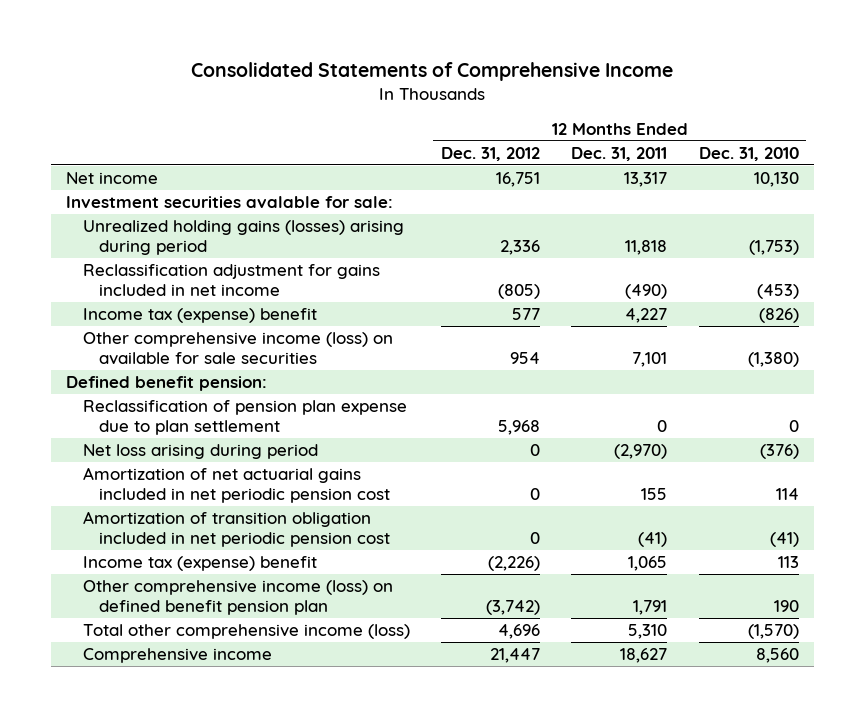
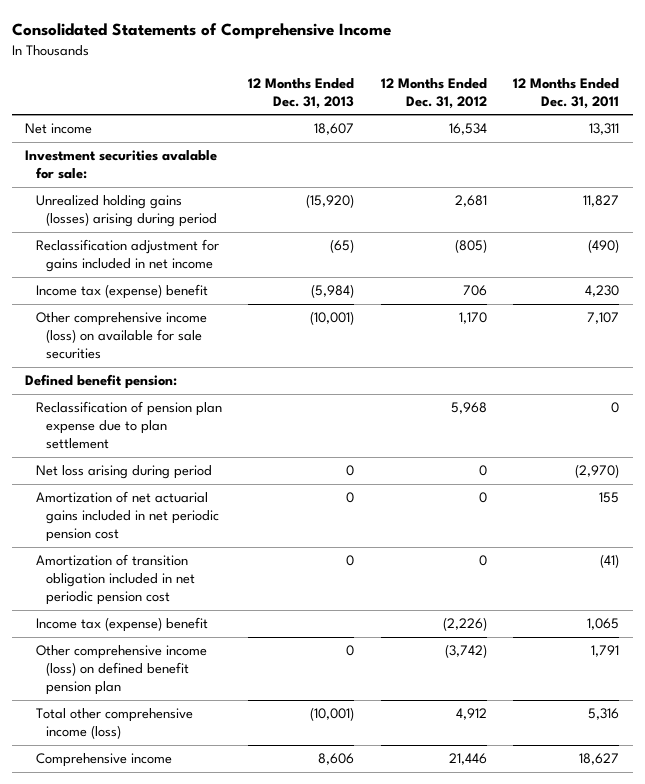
- | 12 Months Ended Dec. 31, 2012 | 12 Months Ended Dec. 31, 2011 | 12 Months Ended Dec. 31, 2010
+ | 12 Months Ended Dec. 31, 2013 | 12 Months Ended Dec. 31, 2012 | 12 Months Ended Dec. 31, 2011
- Net income | 16,751 | 13,317 | 10,130
+ Net income | 18,607 | 16,534 | 13,311
- Unrealized holding gains (losses) arising during period | 2,336 | 11,818 | (1,753)
+ Unrealized holding gains (losses) arising during period | (15,920) | 2,681 | 11,827
- Income tax (expense) benefit | 577 | 4,227 | (826)
- Other comprehensive income (loss) on available for sale securities | 954 | 7,101 | (1,380)
+ Income tax (expense) benefit | (5,984) | 706 | 4,230
+ Other comprehensive income (loss) on available for sale securities | (10,001) | 1,170 | 7,107
- Total other comprehensive income (loss) | 4,696 | 5,310 | (1,570)
- Comprehensive income | 21,447 | 18,627 | 8,560
+ Total other comprehensive income (loss) | (10,001) | 4,912 | 5,316
+ Comprehensive income | 8,606 | 21,446 | 18,627

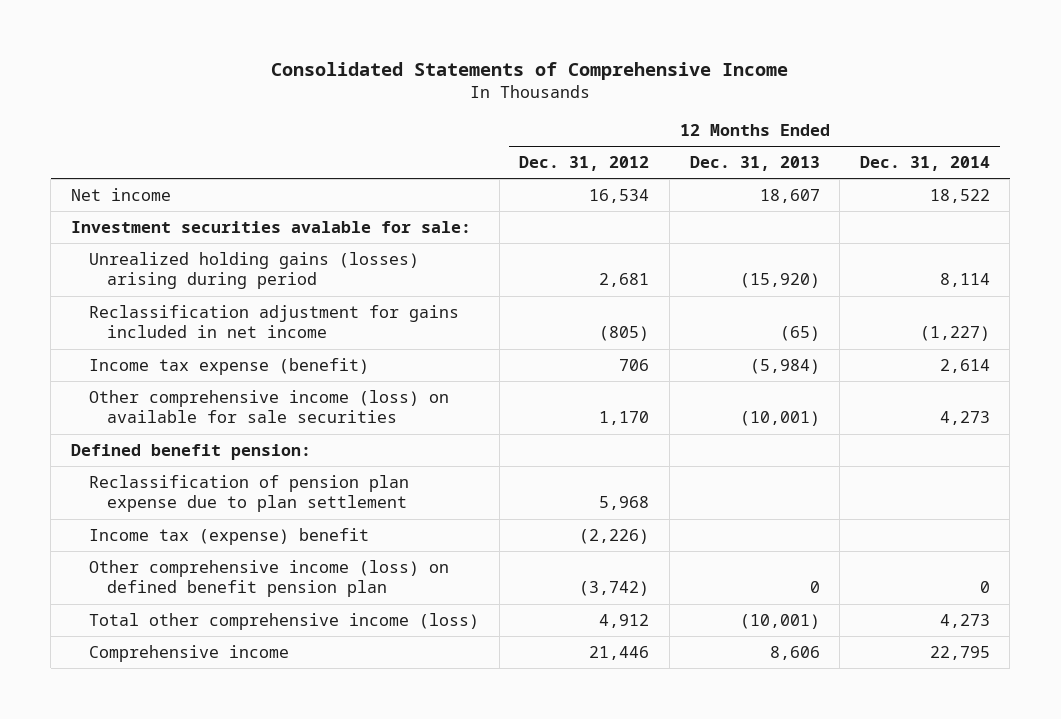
- | 12 Months Ended Dec. 31, 2013 | 12 Months Ended Dec. 31, 2012 | 12 Months Ended Dec. 31, 2011
+ | 12 Months Ended Dec. 31, 2012 | 12 Months Ended Dec. 31, 2013 | 12 Months Ended Dec. 31, 2014
- Income tax (expense) benefit | (5,984) | 706 | 4,230
+ Income tax expense (benefit) | 706 | (5,984) | 2,614
- Net loss arising during period | 0 | 0 | (2,970)
- Amortization of net actuarial gains included in net periodic pension cost | 0 | 0 | 155
- Amortization of transition obligation included in net periodic pension cost | 0 | 0 | (41)

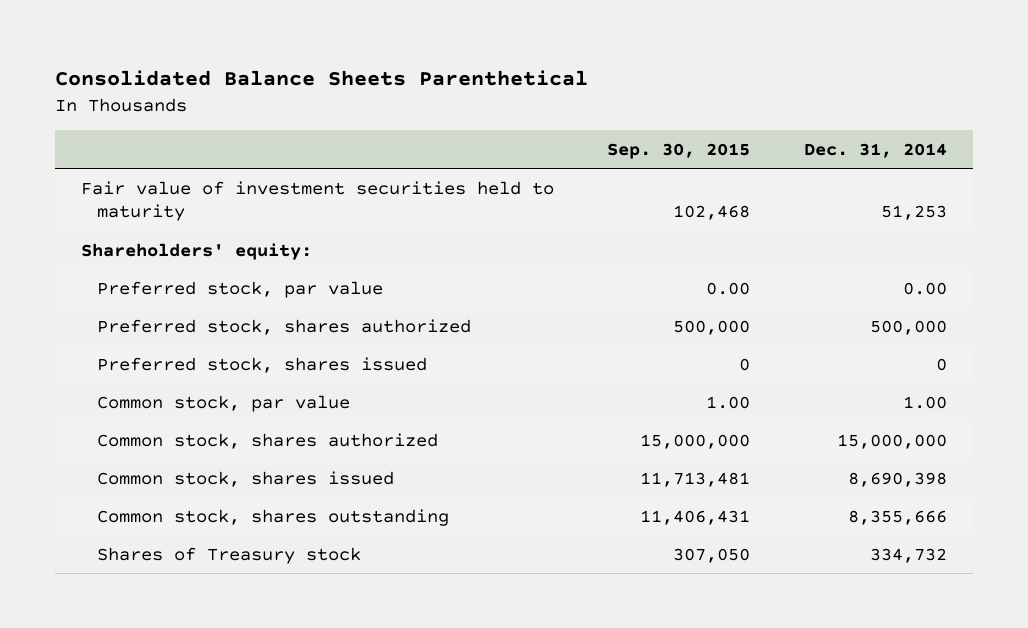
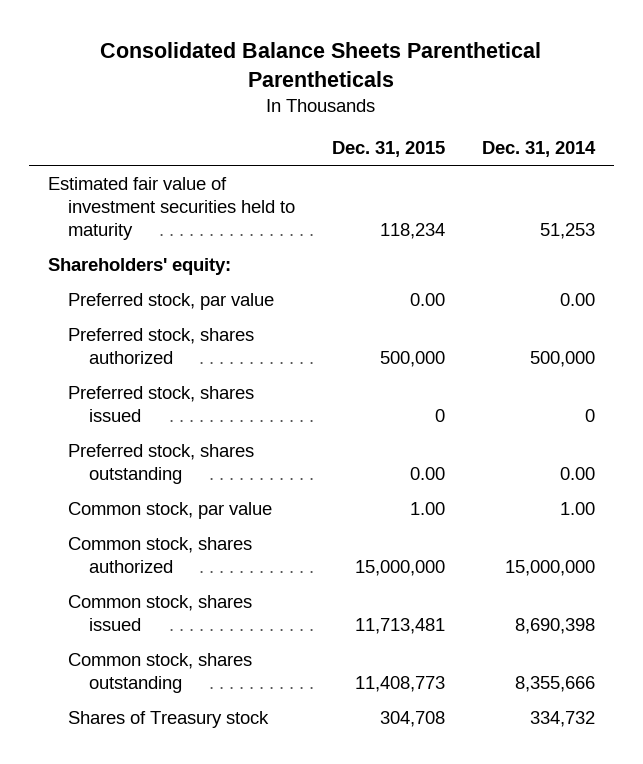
- Consolidated Balance Sheets Parenthetical
+ Consolidated Balance Sheets Parenthetical Parentheticals
- | Sep. 30, 2015 | Dec. 31, 2014
+ | Dec. 31, 2015 | Dec. 31, 2014
- Fair value of investment securities held to maturity | 102,468 | 51,253
+ Estimated fair value of investment securities held to maturity | 118,234 | 51,253
+ Preferred stock, shares outstanding | 0.00 | 0.00

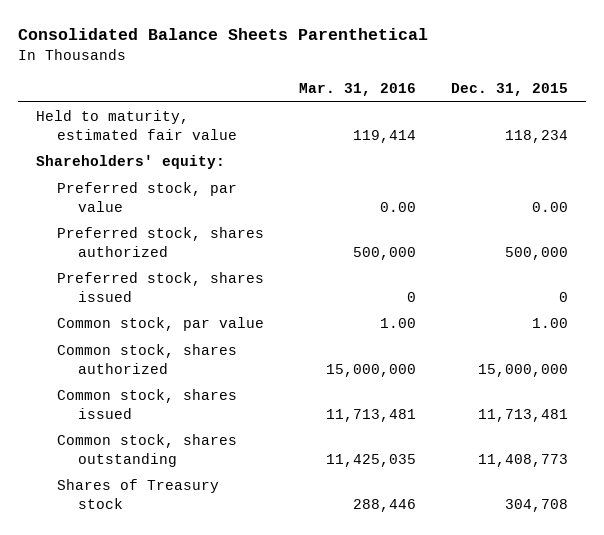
- Consolidated Balance Sheets Parenthetical Parentheticals
+ Consolidated Balance Sheets Parenthetical
- | Dec. 31, 2015 | Dec. 31, 2014
+ | Mar. 31, 2016 | Dec. 31, 2015
- Estimated fair value of investment securities held to maturity | 118,234 | 51,253
+ Held to maturity, estimated fair value | 119,414 | 118,234
- Preferred stock, shares outstanding | 0.00 | 0.00

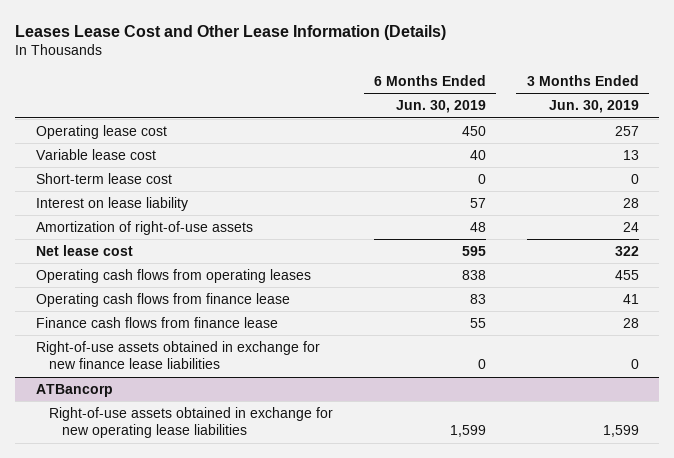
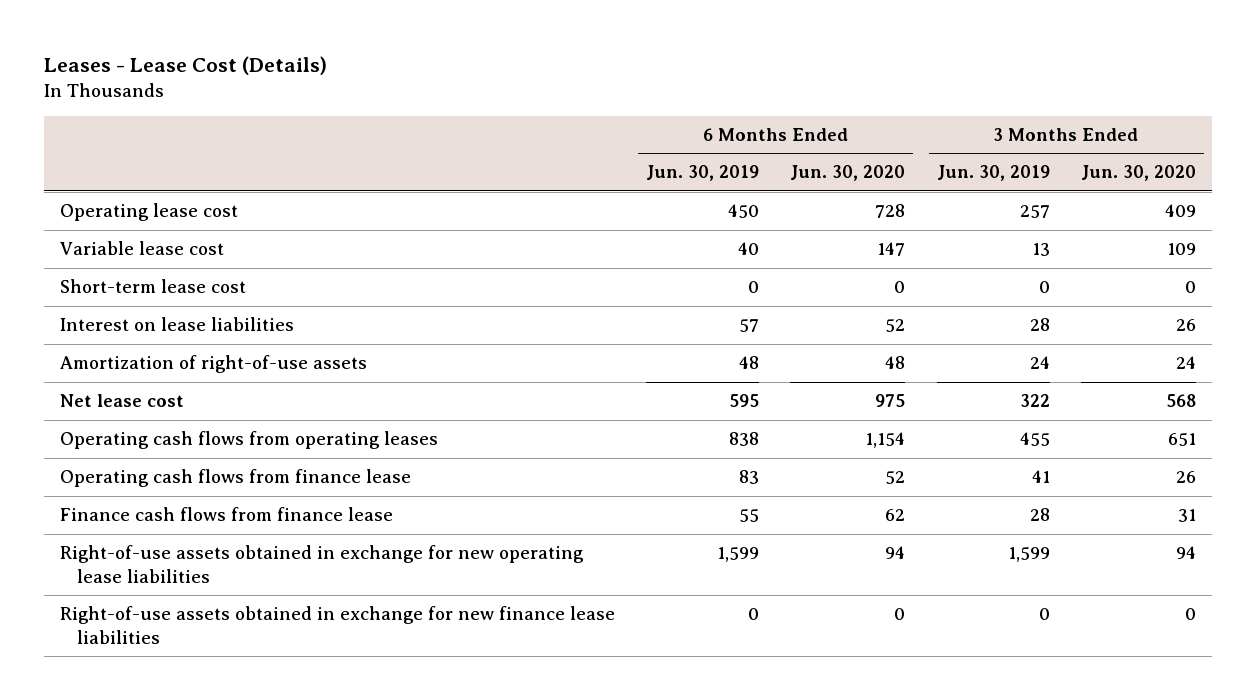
- Leases Lease Cost and Other Lease Information (Details)
+ Leases - Lease Cost (Details)
- | 6 Months Ended Jun. 30, 2019 | 3 Months Ended Jun. 30, 2019
+ | 6 Months Ended Jun. 30, 2019 | 6 Months Ended Jun. 30, 2020 | 3 Months Ended Jun. 30, 2019 | 3 Months Ended Jun. 30, 2020
- Interest on lease liability | 57 | 28
+ Interest on lease liabilities | 57 | 52 | 28 | 26
- ATBancorp
moved down: Right-of-use assets obtained in exchange for new finance lease liabilities | 0 | 0 | 0 | 0

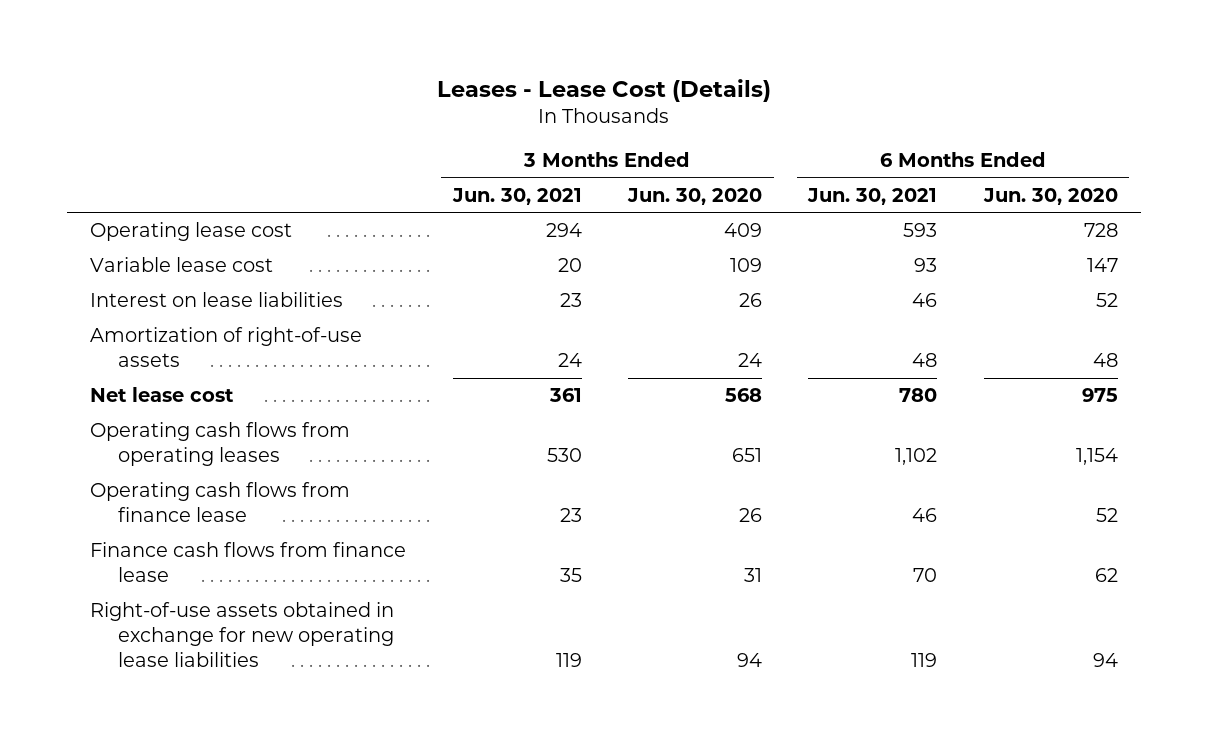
- | 6 Months Ended Jun. 30, 2019 | 6 Months Ended Jun. 30, 2020 | 3 Months Ended Jun. 30, 2019 | 3 Months Ended Jun. 30, 2020
+ | 3 Months Ended Jun. 30, 2021 | 3 Months Ended Jun. 30, 2020 | 6 Months Ended Jun. 30, 2021 | 6 Months Ended Jun. 30, 2020
- Short-term lease cost | 0 | 0 | 0 | 0
- Right-of-use assets obtained in exchange for new finance lease liabilities | 0 | 0 | 0 | 0

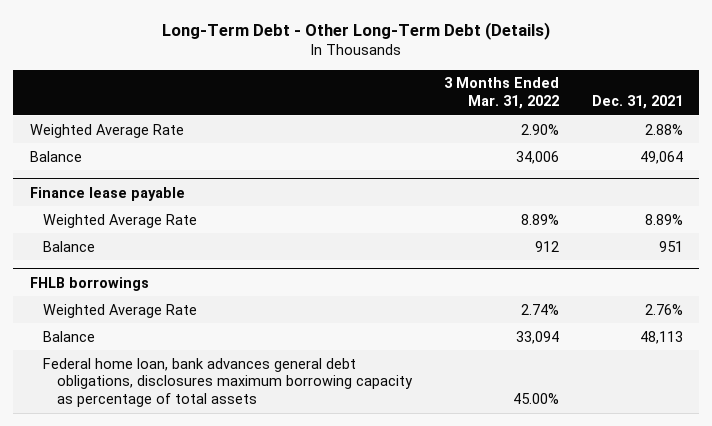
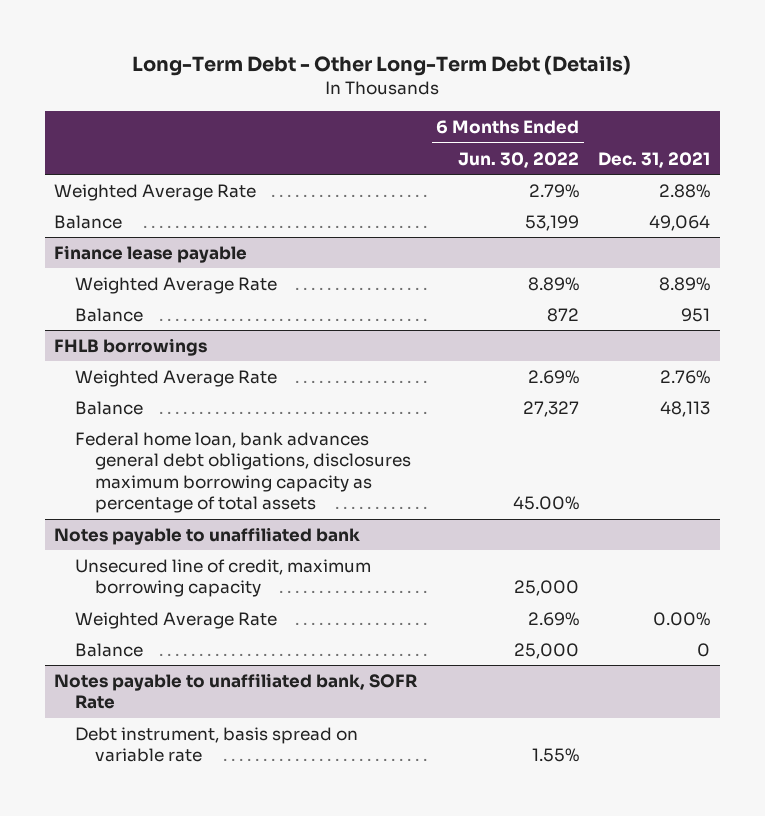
- | 3 Months Ended Mar. 31, 2022 | Dec. 31, 2021
+ | 6 Months Ended Jun. 30, 2022 | Dec. 31, 2021
+ Notes payable to unaffiliated bank
+ Unsecured line of credit, maximum borrowing capacity | 25,000 |
+ Weighted Average Rate | 2.69% | 0.00%
+ Balance | 25,000 | 0
+ Notes payable to unaffiliated bank, SOFR Rate
+ Debt instrument, basis spread on variable rate | 1.55% |

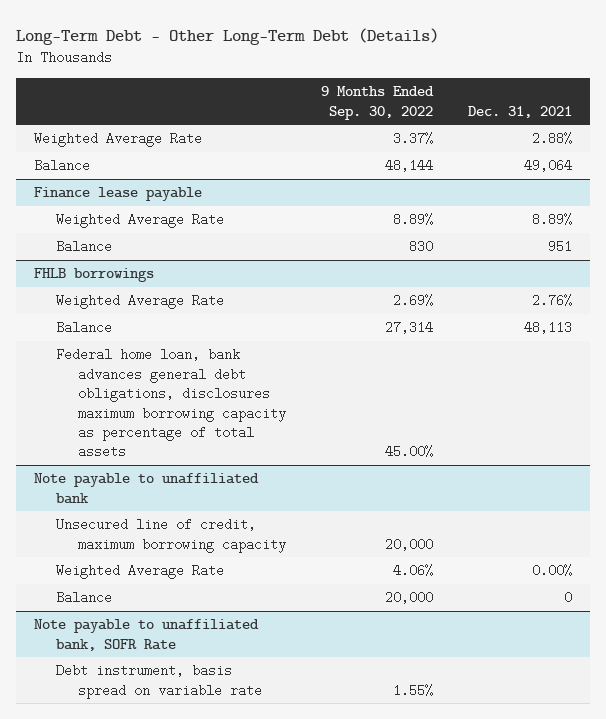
- | 6 Months Ended Jun. 30, 2022 | Dec. 31, 2021
+ | 9 Months Ended Sep. 30, 2022 | Dec. 31, 2021
- Notes payable to unaffiliated bank
+ Note payable to unaffiliated bank
- Notes payable to unaffiliated bank, SOFR Rate
+ Note payable to unaffiliated bank, SOFR Rate

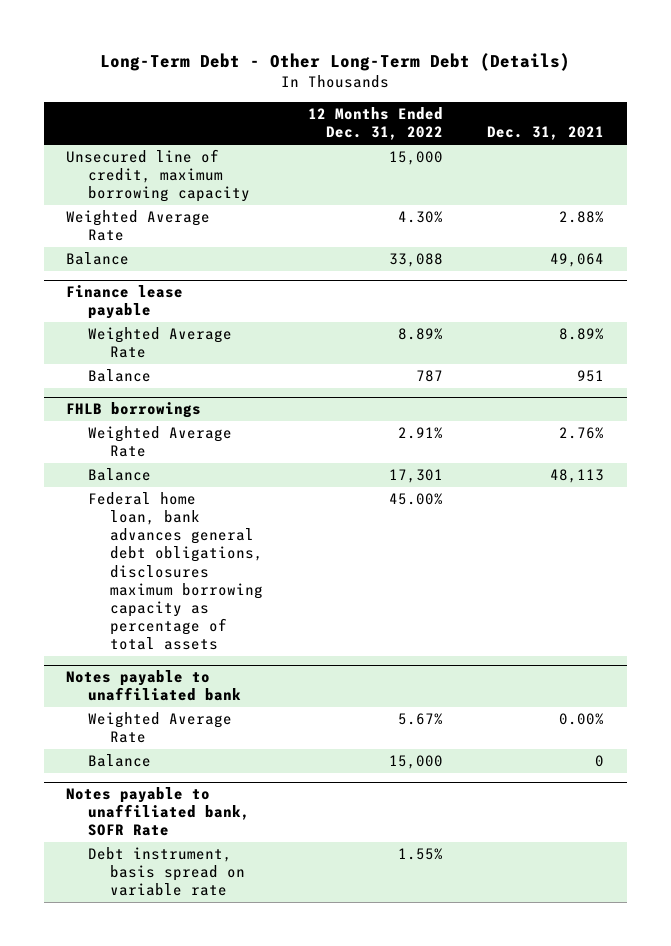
- | 9 Months Ended Sep. 30, 2022 | Dec. 31, 2021
+ | 12 Months Ended Dec. 31, 2022 | Dec. 31, 2021
+ Unsecured line of credit, maximum borrowing capacity | 15,000 |
- Note payable to unaffiliated bank
- Unsecured line of credit, maximum borrowing capacity | 20,000 |
+ Notes payable to unaffiliated bank
- Note payable to unaffiliated bank, SOFR Rate
+ Notes payable to unaffiliated bank, SOFR Rate

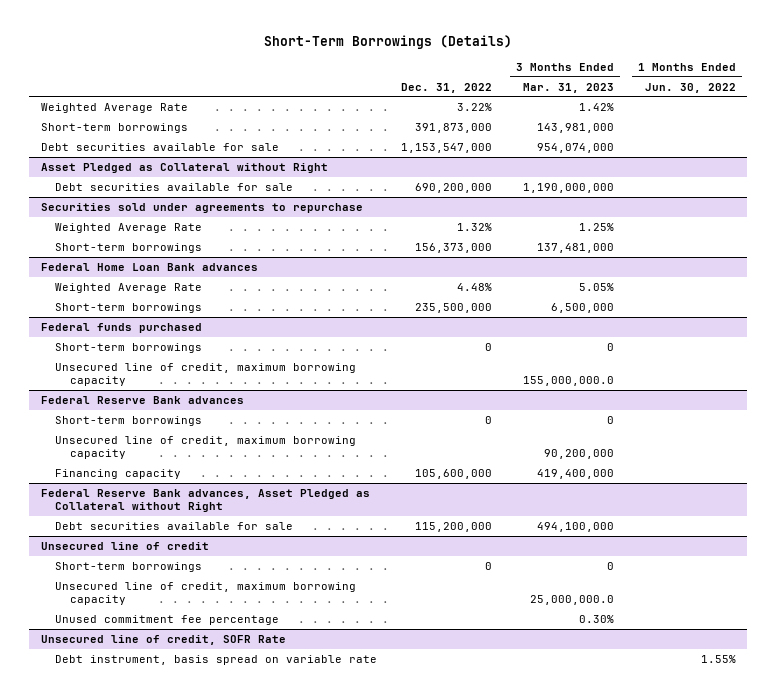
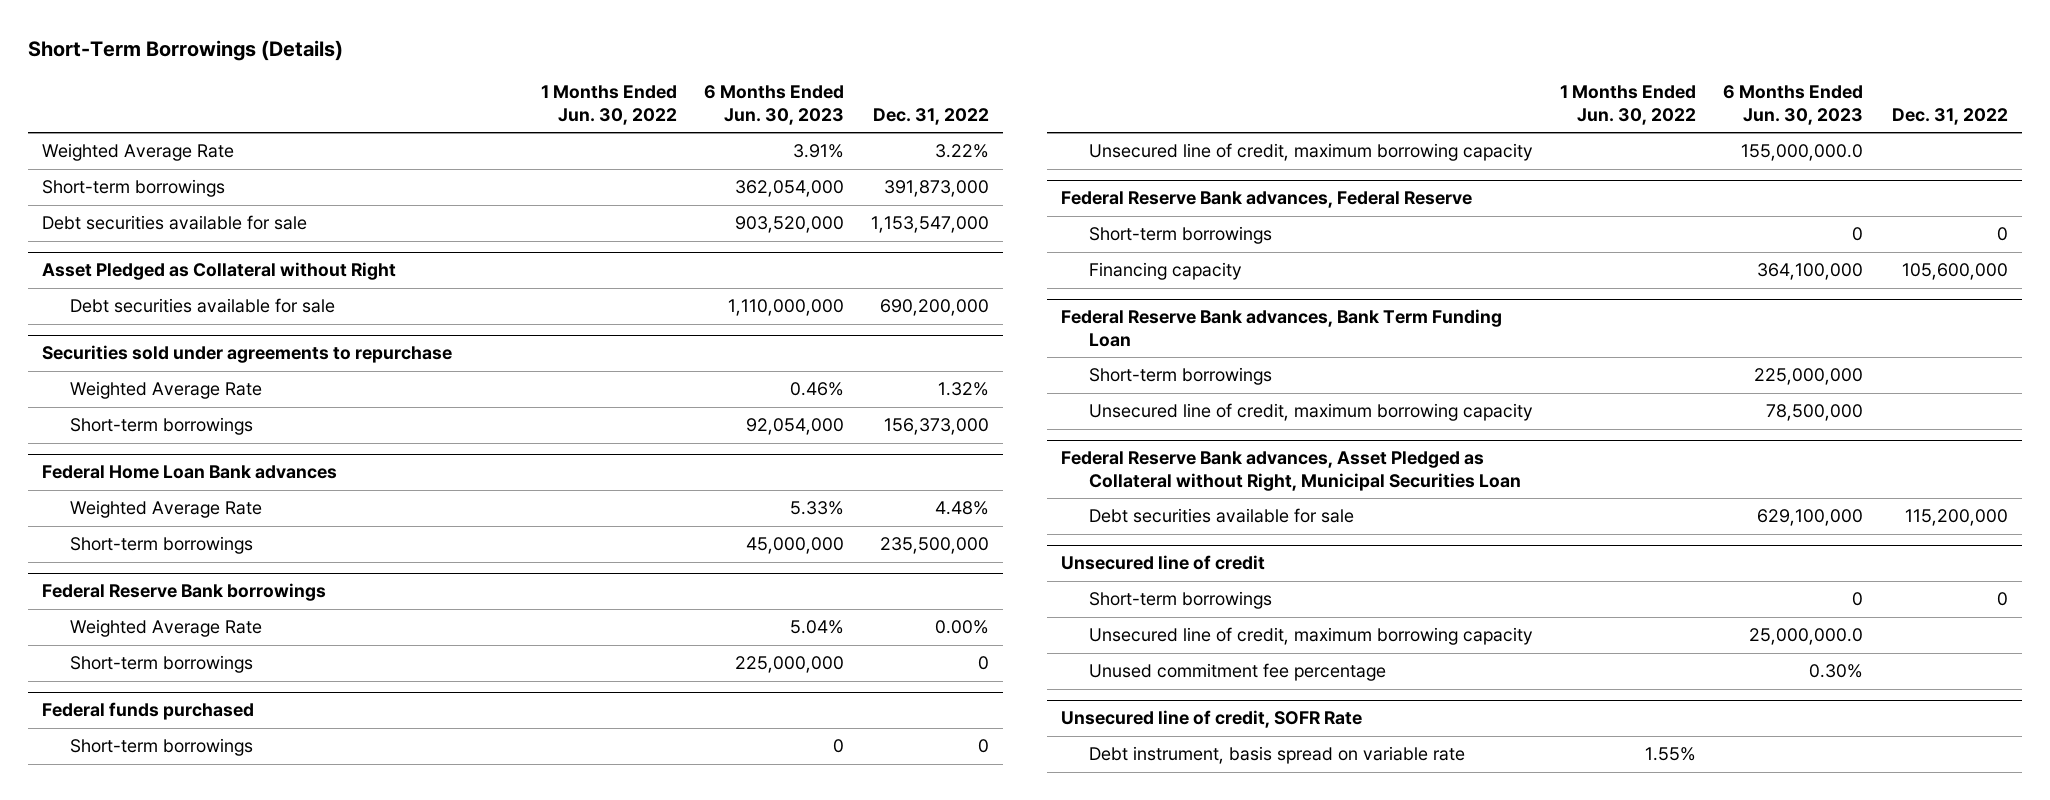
- | Dec. 31, 2022 | 3 Months Ended Mar. 31, 2023 | 1 Months Ended Jun. 30, 2022
+ | 1 Months Ended Jun. 30, 2022 | 6 Months Ended Jun. 30, 2023 | Dec. 31, 2022
+ Federal Reserve Bank borrowings
+ Weighted Average Rate | | 5.04% | 0.00%
+ Short-term borrowings | | 225,000,000 | 0
- Federal Reserve Bank advances
+ Federal Reserve Bank advances, Federal Reserve
- Unsecured line of credit, maximum borrowing capacity | | 90,200,000 |
- Federal Reserve Bank advances, Asset Pledged as Collateral without Right
+ Federal Reserve Bank advances, Bank Term Funding Loan
+ Short-term borrowings | | 225,000,000 |
+ Unsecured line of credit, maximum borrowing capacity | | 78,500,000 |
+ Federal Reserve Bank advances, Asset Pledged as Collateral without Right, Municipal Securities Loan

